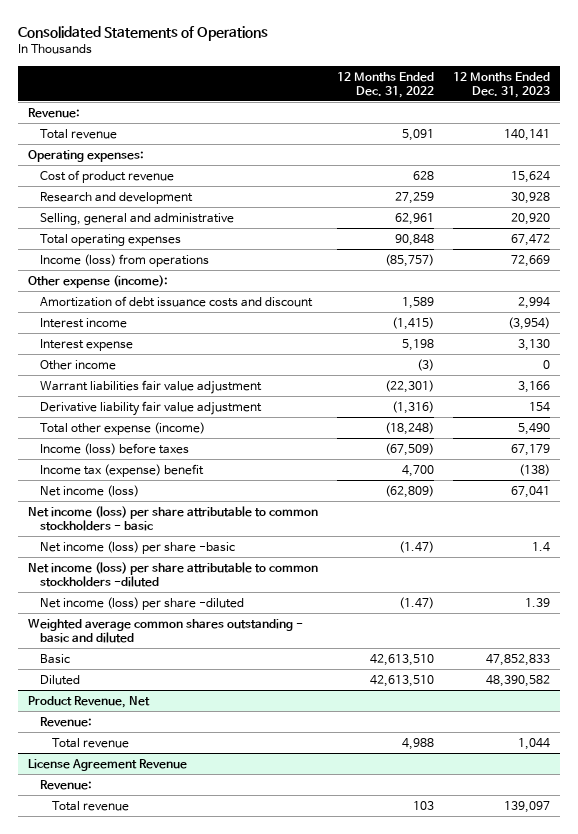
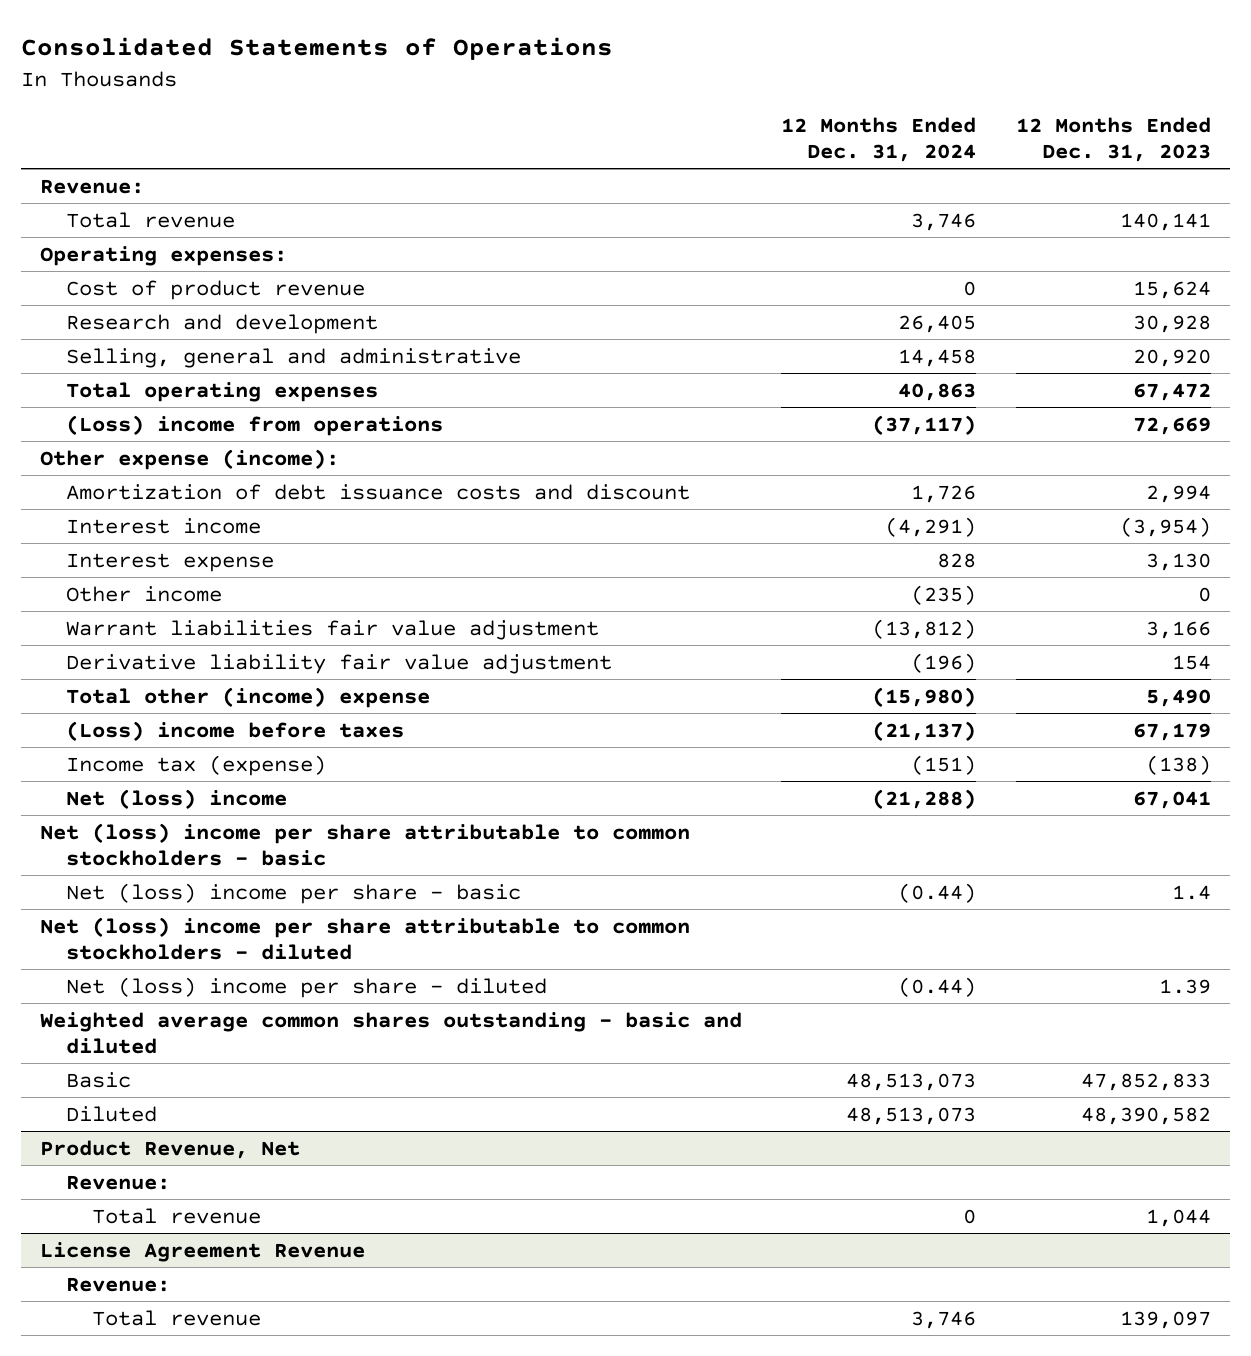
- | 12 Months Ended Dec. 31, 2022 | 12 Months Ended Dec. 31, 2023
+ | 12 Months Ended Dec. 31, 2024 | 12 Months Ended Dec. 31, 2023
- Income (loss) from operations | (85,757) | 72,669
+ (Loss) income from operations | (37,117) | 72,669
- Total other expense (income) | (18,248) | 5,490
- Income (loss) before taxes | (67,509) | 67,179
- Income tax (expense) benefit | 4,700 | (138)
- Net income (loss) | (62,809) | 67,041
- Net income (loss) per share attributable to common stockholders - basic
- Net income (loss) per share -basic | (1.47) | 1.4
- Net income (loss) per share attributable to common stockholders -diluted
- Net income (loss) per share -diluted | (1.47) | 1.39
+ Total other (income) expense | (15,980) | 5,490
+ (Loss) income before taxes | (21,137) | 67,179
+ Income tax (expense) | (151) | (138)
+ Net (loss) income | (21,288) | 67,041
+ Net (loss) income per share attributable to common stockholders - basic
+ Net (loss) income per share - basic | (0.44) | 1.4
+ Net (loss) income per share attributable to common stockholders - diluted
+ Net (loss) income per share - diluted | (0.44) | 1.39

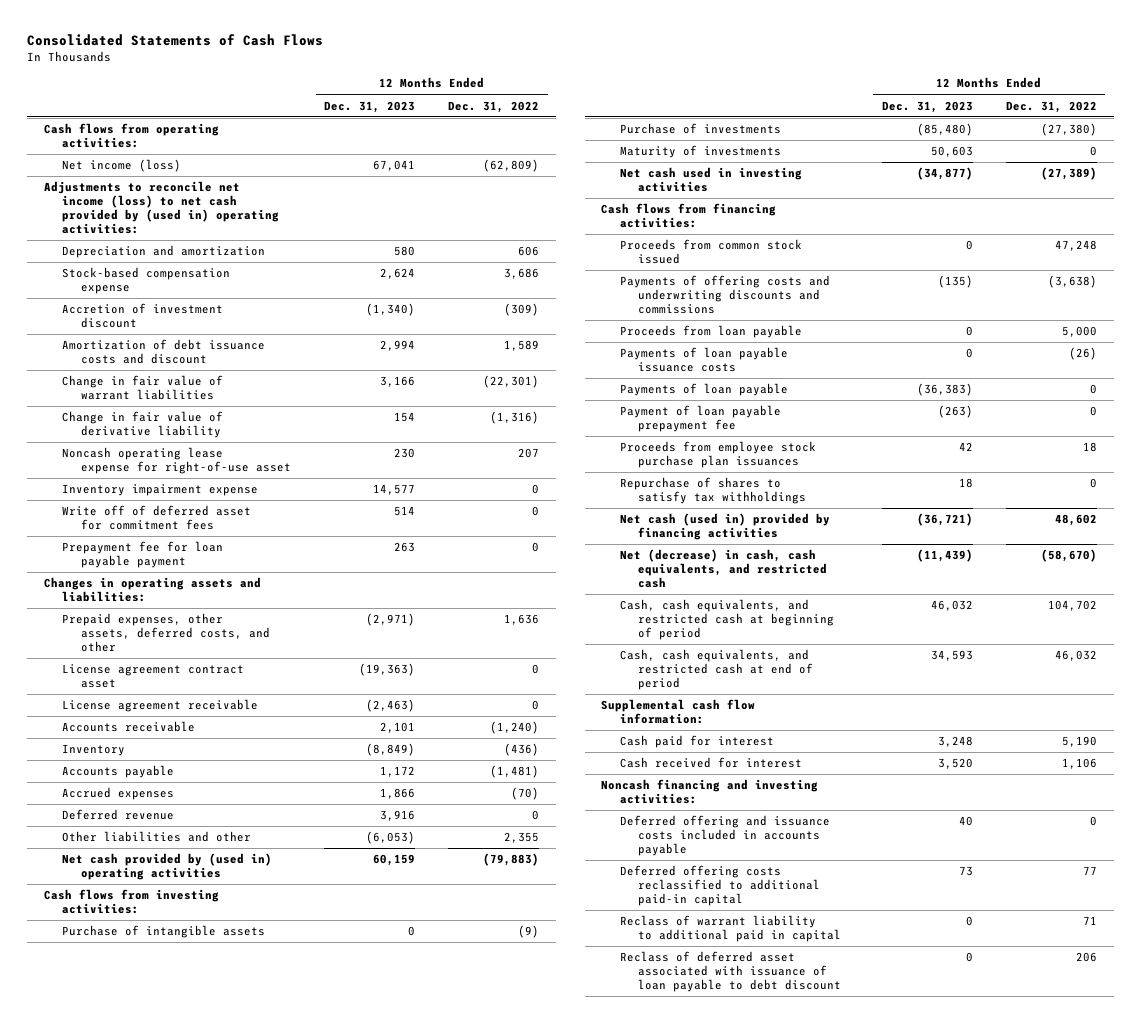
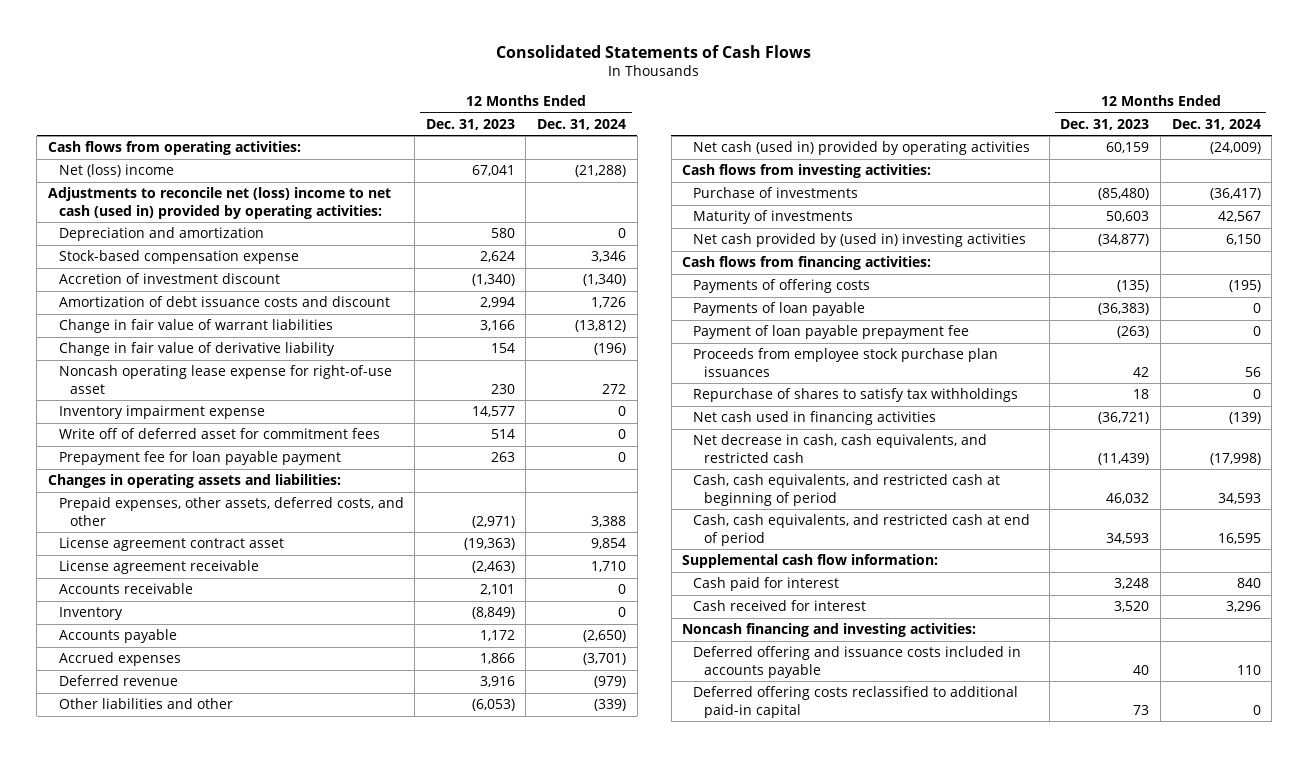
- | 12 Months Ended Dec. 31, 2023 | 12 Months Ended Dec. 31, 2022
+ | 12 Months Ended Dec. 31, 2023 | 12 Months Ended Dec. 31, 2024
- Net income (loss) | 67,041 | (62,809)
- Adjustments to reconcile net income (loss) to net cash provided by (used in) operating activities:
+ Net (loss) income | 67,041 | (21,288)
+ Adjustments to reconcile net (loss) income to net cash (used in) provided by operating activities:
- Net cash provided by (used in) operating activities | 60,159 | (79,883)
+ Net cash (used in) provided by operating activities | 60,159 | (24,009)
- Purchase of intangible assets | 0 | (9)
- Net cash used in investing activities | (34,877) | (27,389)
+ Net cash provided by (used in) investing activities | (34,877) | 6,150
- Proceeds from common stock issued | 0 | 47,248
- Payments of offering costs and underwriting discounts and commissions | (135) | (3,638)
- Proceeds from loan payable | 0 | 5,000
- Payments of loan payable issuance costs | 0 | (26)
+ Payments of offering costs | (135) | (195)
- Net cash (used in) provided by financing activities | (36,721) | 48,602
- Net (decrease) in cash, cash equivalents, and restricted cash | (11,439) | (58,670)
+ Net cash used in financing activities | (36,721) | (139)
+ Net decrease in cash, cash equivalents, and restricted cash | (11,439) | (17,998)
- Reclass of warrant liability to additional paid in capital | 0 | 71
- Reclass of deferred asset associated with issuance of loan payable to debt discount | 0 | 206

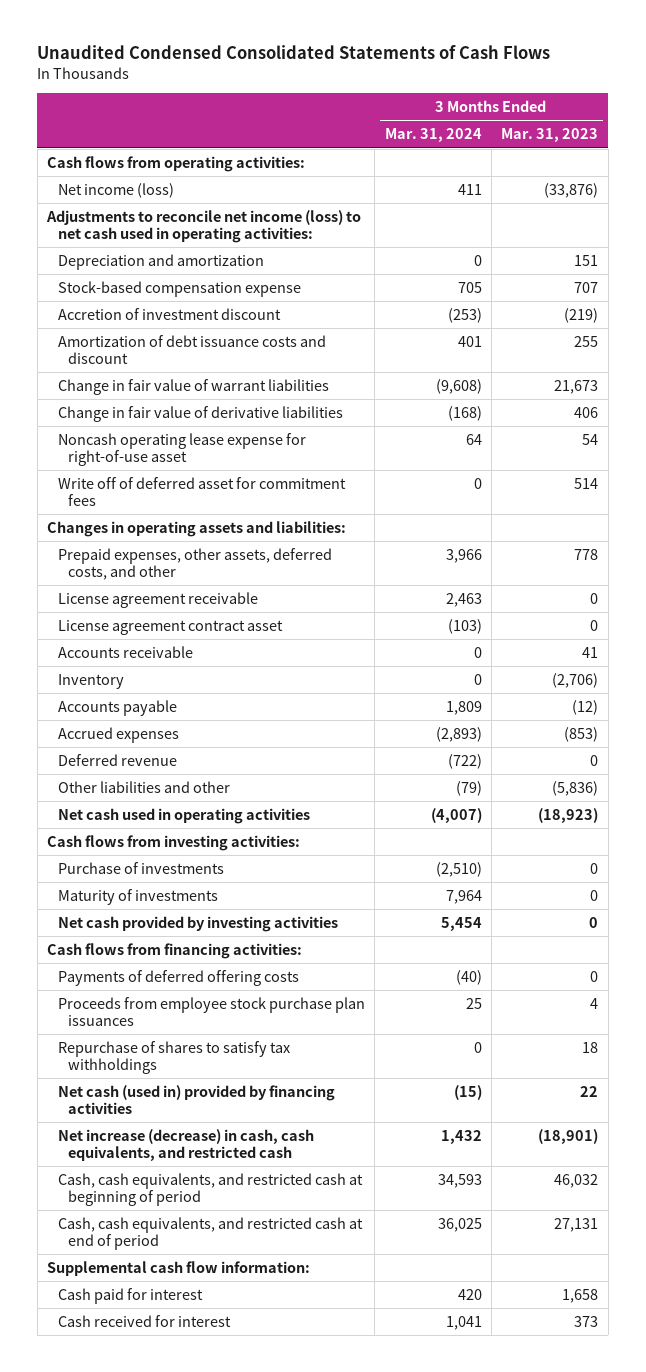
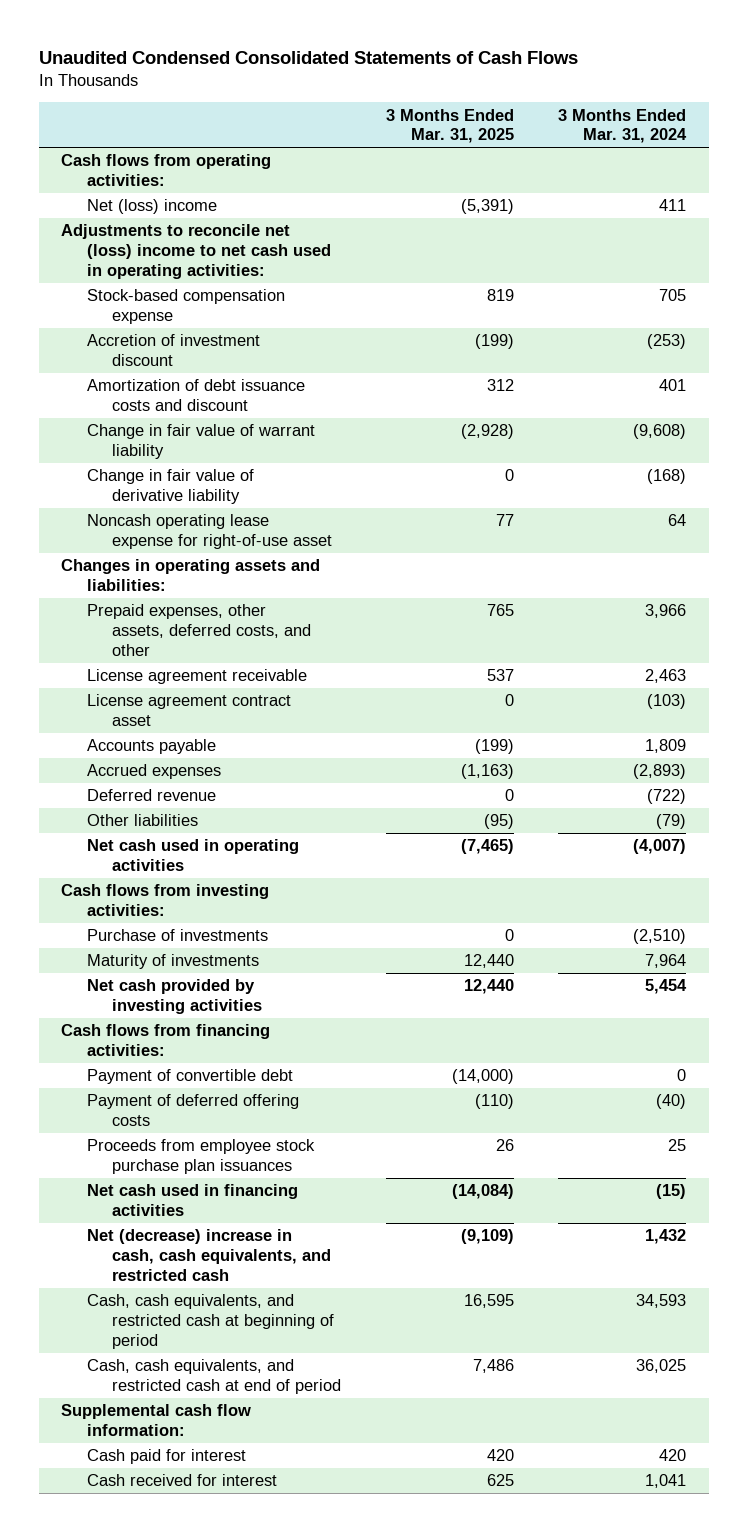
- | 3 Months Ended Mar. 31, 2024 | 3 Months Ended Mar. 31, 2023
+ | 3 Months Ended Mar. 31, 2025 | 3 Months Ended Mar. 31, 2024
- Net income (loss) | 411 | (33,876)
- Adjustments to reconcile net income (loss) to net cash used in operating activities:
- Depreciation and amortization | 0 | 151
+ Net (loss) income | (5,391) | 411
+ Adjustments to reconcile net (loss) income to net cash used in operating activities:
- Change in fair value of warrant liabilities | (9,608) | 21,673
- Change in fair value of derivative liabilities | (168) | 406
+ Change in fair value of warrant liability | (2,928) | (9,608)
+ Change in fair value of derivative liability | 0 | (168)
- Write off of deferred asset for commitment fees | 0 | 514
- Accounts receivable | 0 | 41
- Inventory | 0 | (2,706)
- Other liabilities and other | (79) | (5,836)
+ Other liabilities | (95) | (79)
- Payments of deferred offering costs | (40) | 0
+ Payment of convertible debt | (14,000) | 0
+ Payment of deferred offering costs | (110) | (40)
- Repurchase of shares to satisfy tax withholdings | 0 | 18
- Net cash (used in) provided by financing activities | (15) | 22
- Net increase (decrease) in cash, cash equivalents, and restricted cash | 1,432 | (18,901)
+ Net cash used in financing activities | (14,084) | (15)
+ Net (decrease) increase in cash, cash equivalents, and restricted cash | (9,109) | 1,432

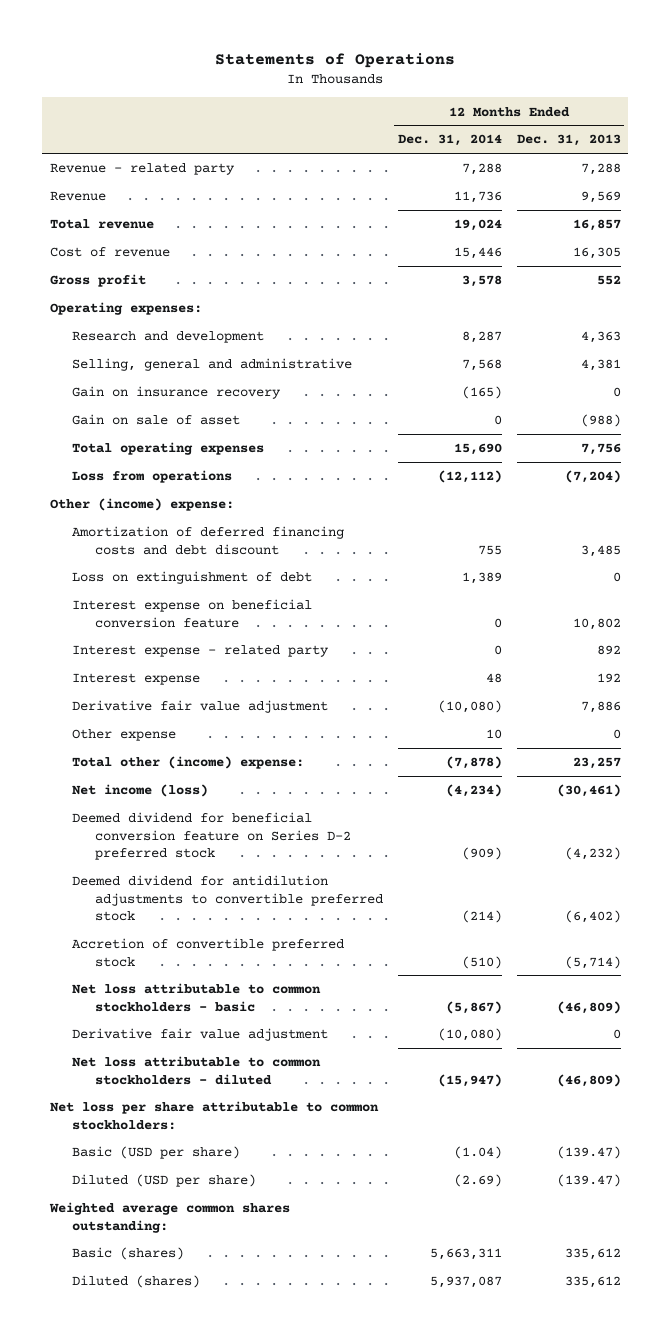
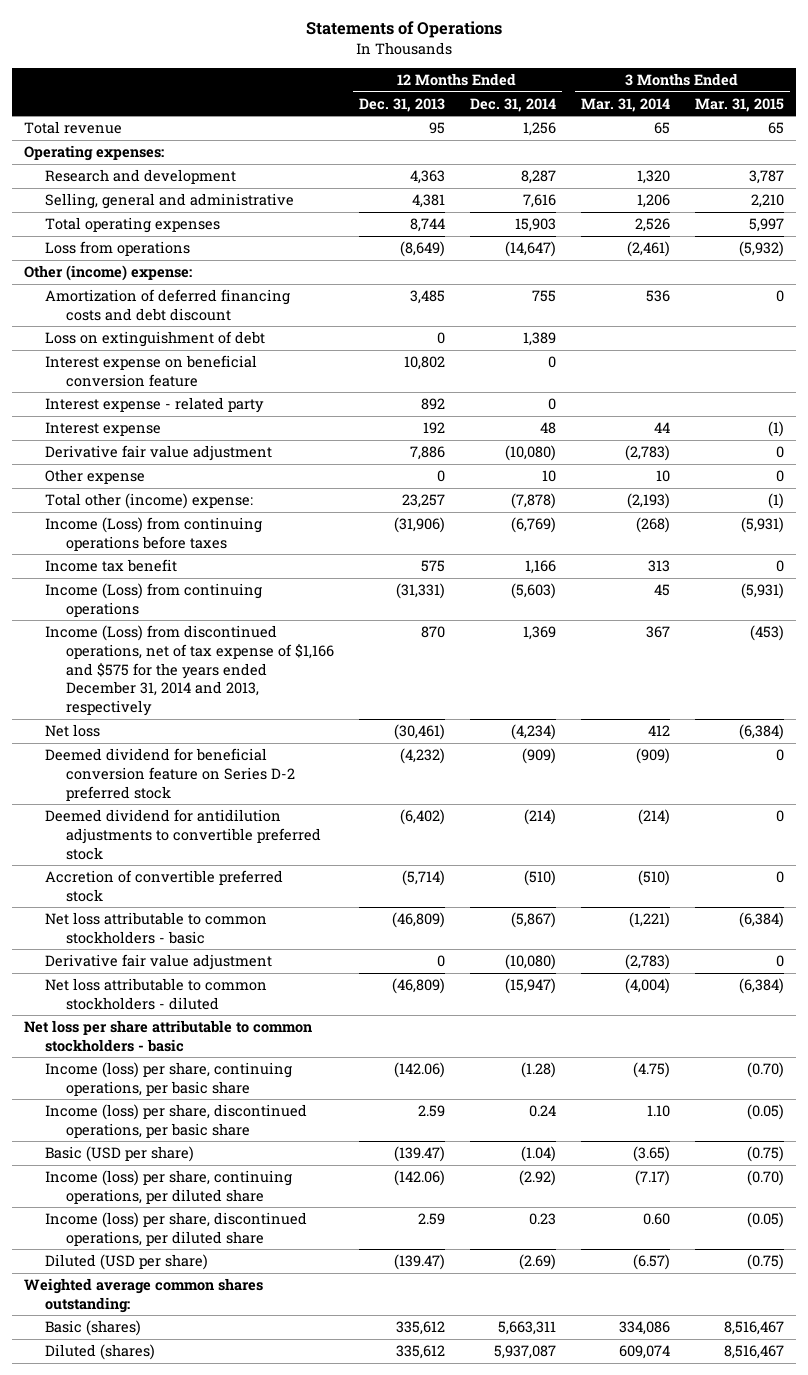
- | 12 Months Ended Dec. 31, 2014 | 12 Months Ended Dec. 31, 2013
+ | 12 Months Ended Dec. 31, 2013 | 12 Months Ended Dec. 31, 2014 | 3 Months Ended Mar. 31, 2014 | 3 Months Ended Mar. 31, 2015
- Revenue - related party | 7,288 | 7,288
- Revenue | 11,736 | 9,569
- Total revenue | 19,024 | 16,857
- Cost of revenue | 15,446 | 16,305
- Gross profit | 3,578 | 552
+ Total revenue | 95 | 1,256 | 65 | 65
- Selling, general and administrative | 7,568 | 4,381
- Gain on insurance recovery | (165) | 0
- Gain on sale of asset | 0 | (988)
- Total operating expenses | 15,690 | 7,756
- Loss from operations | (12,112) | (7,204)
+ Selling, general and administrative | 4,381 | 7,616 | 1,206 | 2,210
+ Total operating expenses | 8,744 | 15,903 | 2,526 | 5,997
+ Loss from operations | (8,649) | (14,647) | (2,461) | (5,932)
- Net income (loss) | (4,234) | (30,461)
+ Income (Loss) from continuing operations before taxes | (31,906) | (6,769) | (268) | (5,931)
+ Income tax benefit | 575 | 1,166 | 313 | 0
+ Income (Loss) from continuing operations | (31,331) | (5,603) | 45 | (5,931)
+ Income (Loss) from discontinued operations, net of tax expense of $1,166 and $575 for the years ended December 31, 2014 and 2013, respectively | 870 | 1,369 | 367 | (453)
+ Net loss | (30,461) | (4,234) | 412 | (6,384)
- Net loss per share attributable to common stockholders:
+ Net loss per share attributable to common stockholders - basic
+ Income (loss) per share, continuing operations, per basic share | (142.06) | (1.28) | (4.75) | (0.70)
+ Income (loss) per share, discontinued operations, per basic share | 2.59 | 0.24 | 1.10 | (0.05)
+ Income (loss) per share, continuing operations, per diluted share | (142.06) | (2.92) | (7.17) | (0.70)
+ Income (loss) per share, discontinued operations, per diluted share | 2.59 | 0.23 | 0.60 | (0.05)

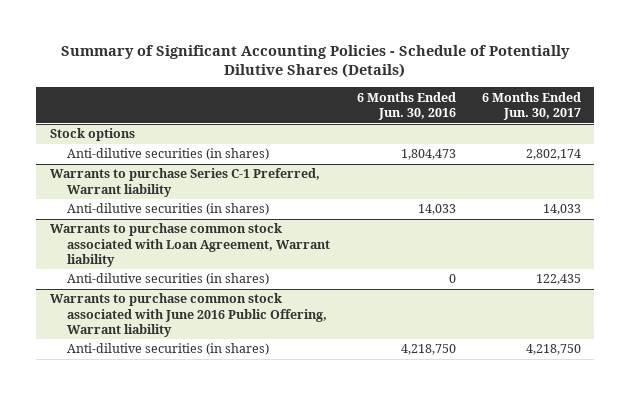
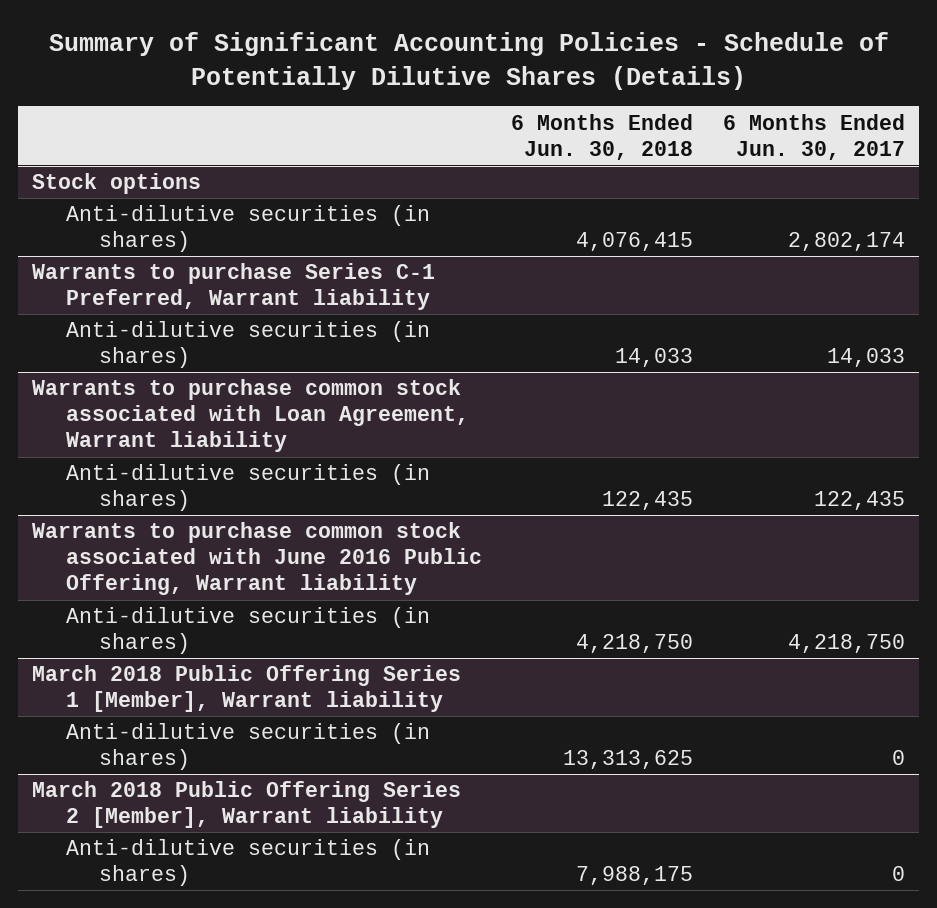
- | 6 Months Ended Jun. 30, 2016 | 6 Months Ended Jun. 30, 2017
+ | 6 Months Ended Jun. 30, 2018 | 6 Months Ended Jun. 30, 2017
+ March 2018 Public Offering Series 1 [Member], Warrant liability
+ Anti-dilutive securities (in shares) | 13,313,625 | 0
+ March 2018 Public Offering Series 2 [Member], Warrant liability
+ Anti-dilutive securities (in shares) | 7,988,175 | 0

